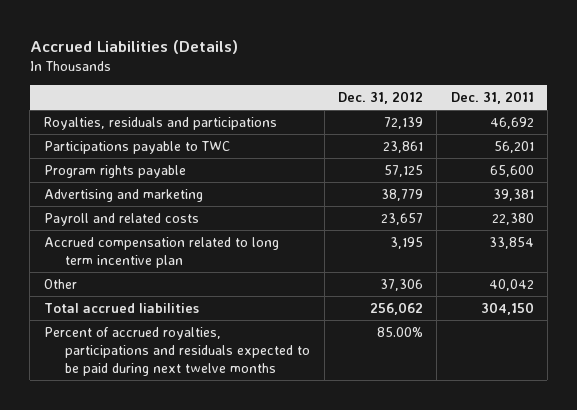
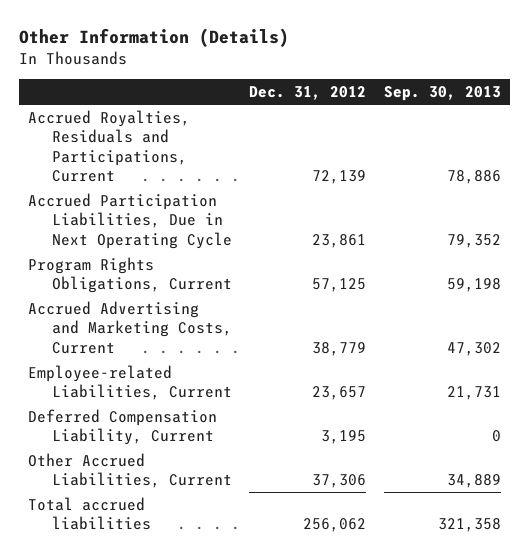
- Accrued Liabilities (Details)
+ Other Information (Details)
- | Dec. 31, 2012 | Dec. 31, 2011
+ | Dec. 31, 2012 | Sep. 30, 2013
- Royalties, residuals and participations | 72,139 | 46,692
- Participations payable to TWC | 23,861 | 56,201
- Program rights payable | 57,125 | 65,600
- Advertising and marketing | 38,779 | 39,381
- Payroll and related costs | 23,657 | 22,380
- Accrued compensation related to long term incentive plan | 3,195 | 33,854
- Other | 37,306 | 40,042
+ Accrued Royalties, Residuals and Participations, Current | 72,139 | 78,886
+ Accrued Participation Liabilities, Due in Next Operating Cycle | 23,861 | 79,352
+ Program Rights Obligations, Current | 57,125 | 59,198
+ Accrued Advertising and Marketing Costs, Current | 38,779 | 47,302
+ Employee-related Liabilities, Current | 23,657 | 21,731
+ Deferred Compensation Liability, Current | 3,195 | 0
+ Other Accrued Liabilities, Current | 37,306 | 34,889
- Percent of accrued royalties, participations and residuals expected to be paid during next twelve months | 85.00% |

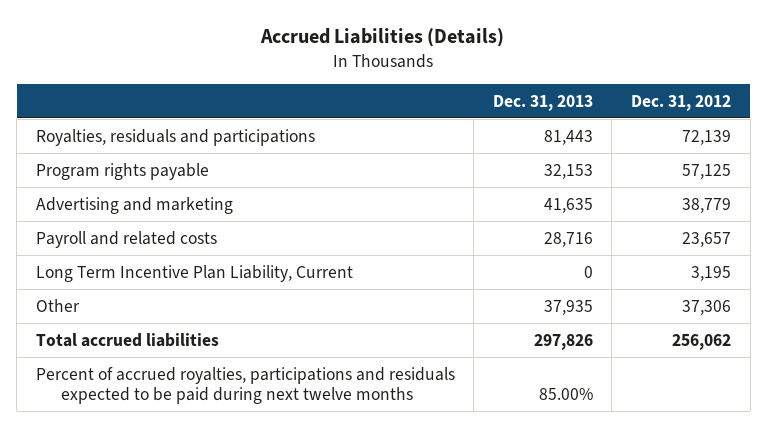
- Other Information (Details)
+ Accrued Liabilities (Details)
- | Dec. 31, 2012 | Sep. 30, 2013
+ | Dec. 31, 2013 | Dec. 31, 2012
- Accrued Royalties, Residuals and Participations, Current | 72,139 | 78,886
- Accrued Participation Liabilities, Due in Next Operating Cycle | 23,861 | 79,352
- Program Rights Obligations, Current | 57,125 | 59,198
- Accrued Advertising and Marketing Costs, Current | 38,779 | 47,302
- Employee-related Liabilities, Current | 23,657 | 21,731
- Deferred Compensation Liability, Current | 3,195 | 0
- Other Accrued Liabilities, Current | 37,306 | 34,889
+ Royalties, residuals and participations | 81,443 | 72,139
+ Program rights payable | 32,153 | 57,125
+ Advertising and marketing | 41,635 | 38,779
+ Payroll and related costs | 28,716 | 23,657
+ Long Term Incentive Plan Liability, Current | 0 | 3,195
+ Other | 37,935 | 37,306
+ Percent of accrued royalties, participations and residuals expected to be paid during next twelve months | 85.00% |

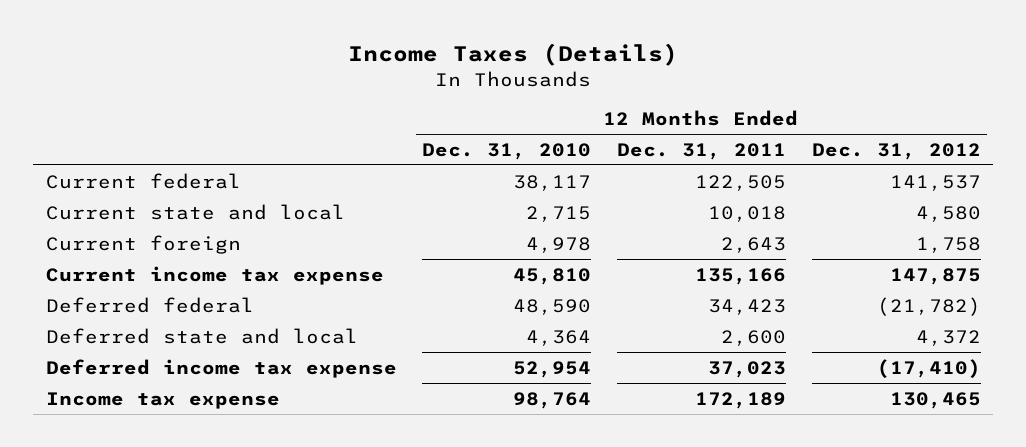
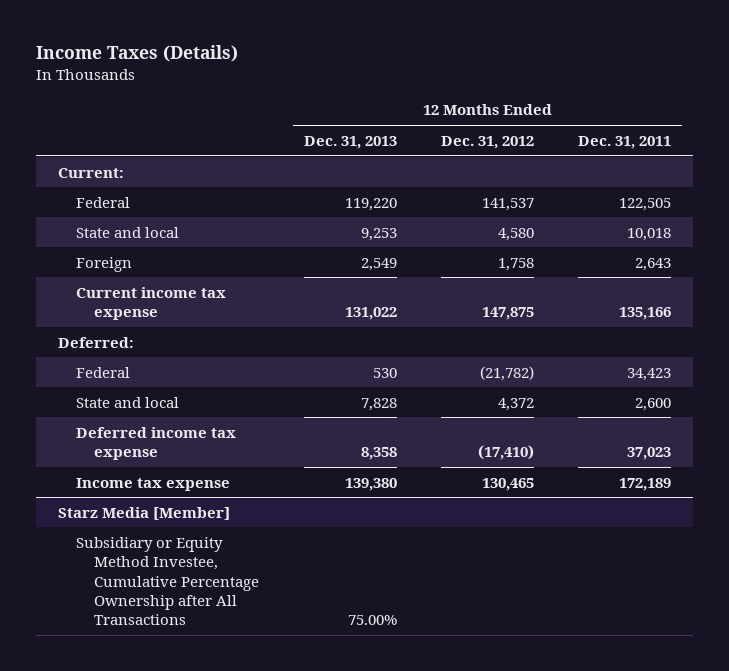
- | 12 Months Ended Dec. 31, 2010 | 12 Months Ended Dec. 31, 2011 | 12 Months Ended Dec. 31, 2012
+ | 12 Months Ended Dec. 31, 2013 | 12 Months Ended Dec. 31, 2012 | 12 Months Ended Dec. 31, 2011
- Current federal | 38,117 | 122,505 | 141,537
- Current state and local | 2,715 | 10,018 | 4,580
- Current foreign | 4,978 | 2,643 | 1,758
+ Current:
+ Federal | 119,220 | 141,537 | 122,505
+ State and local | 9,253 | 4,580 | 10,018
+ Foreign | 2,549 | 1,758 | 2,643
- Deferred federal | 48,590 | 34,423 | (21,782)
- Deferred state and local | 4,364 | 2,600 | 4,372
+ Deferred:
+ Federal | 530 | (21,782) | 34,423
+ State and local | 7,828 | 4,372 | 2,600
+ Starz Media [Member]
+ Subsidiary or Equity Method Investee, Cumulative Percentage Ownership after All Transactions | 75.00% | |

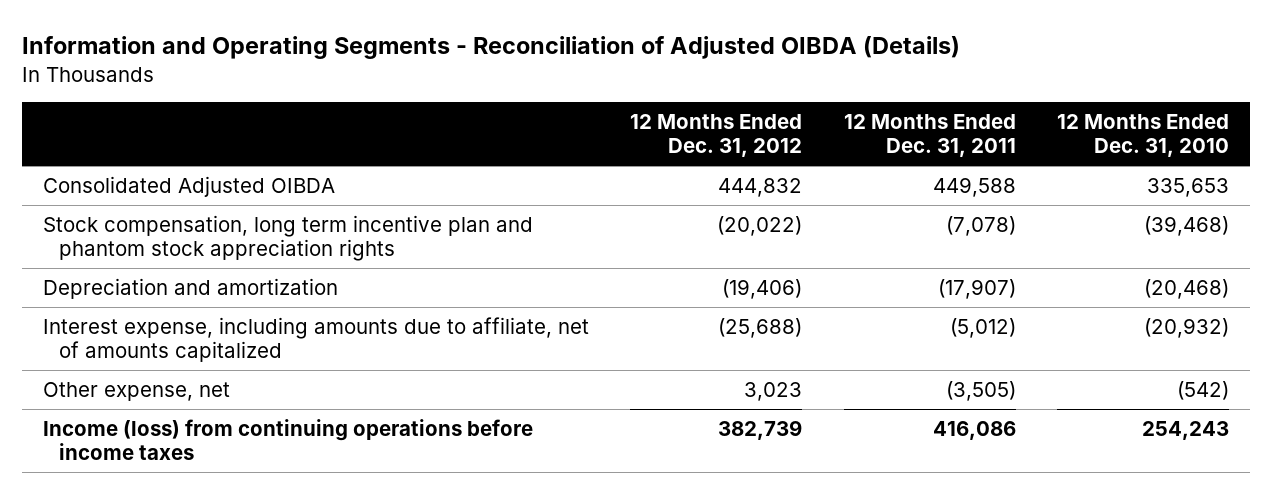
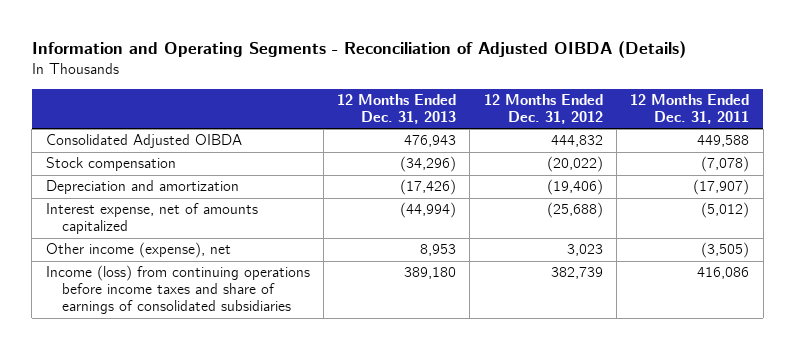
- | 12 Months Ended Dec. 31, 2012 | 12 Months Ended Dec. 31, 2011 | 12 Months Ended Dec. 31, 2010
+ | 12 Months Ended Dec. 31, 2013 | 12 Months Ended Dec. 31, 2012 | 12 Months Ended Dec. 31, 2011
- Stock compensation, long term incentive plan and phantom stock appreciation rights | (20,022) | (7,078) | (39,468)
+ Stock compensation | (34,296) | (20,022) | (7,078)
- Interest expense, including amounts due to affiliate, net of amounts capitalized | (25,688) | (5,012) | (20,932)
- Other expense, net | 3,023 | (3,505) | (542)
- Income (loss) from continuing operations before income taxes | 382,739 | 416,086 | 254,243
+ Interest expense, net of amounts capitalized | (44,994) | (25,688) | (5,012)
+ Other income (expense), net | 8,953 | 3,023 | (3,505)
+ Income (loss) from continuing operations before income taxes and share of earnings of consolidated subsidiaries | 389,180 | 382,739 | 416,086

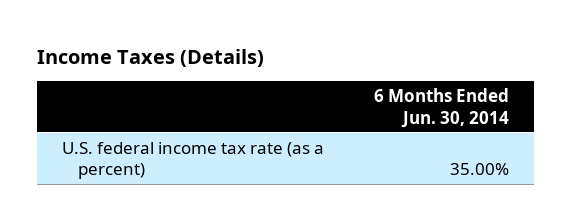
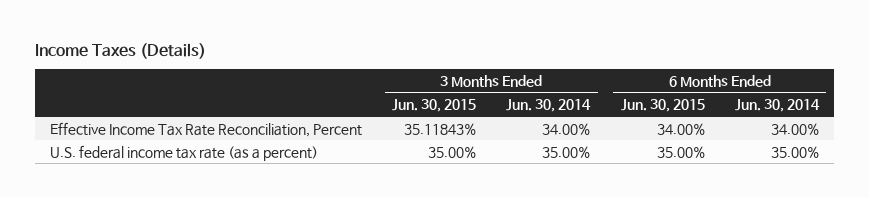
- | 6 Months Ended Jun. 30, 2014
+ | 3 Months Ended Jun. 30, 2015 | 3 Months Ended Jun. 30, 2014 | 6 Months Ended Jun. 30, 2015 | 6 Months Ended Jun. 30, 2014
+ Effective Income Tax Rate Reconciliation, Percent | 35.11843% | 34.00% | 34.00% | 34.00%

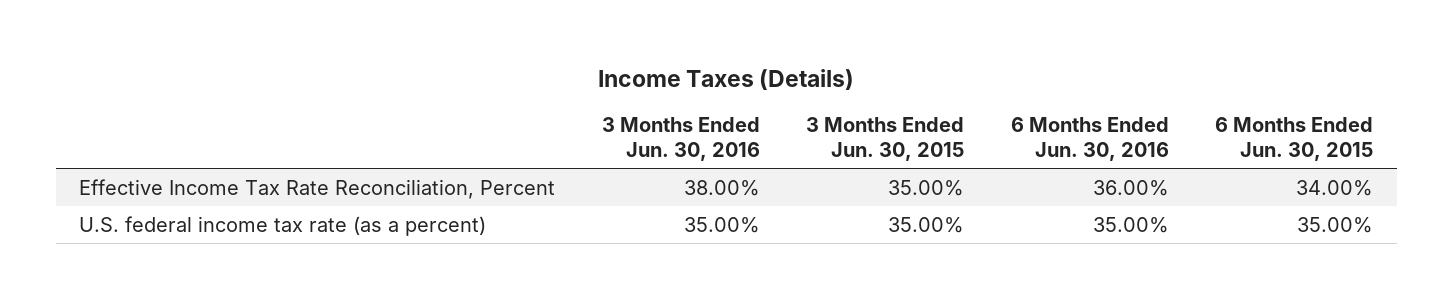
- | 3 Months Ended Jun. 30, 2015 | 3 Months Ended Jun. 30, 2014 | 6 Months Ended Jun. 30, 2015 | 6 Months Ended Jun. 30, 2014
+ | 3 Months Ended Jun. 30, 2016 | 3 Months Ended Jun. 30, 2015 | 6 Months Ended Jun. 30, 2016 | 6 Months Ended Jun. 30, 2015
- Effective Income Tax Rate Reconciliation, Percent | 35.11843% | 34.00% | 34.00% | 34.00%
+ Effective Income Tax Rate Reconciliation, Percent | 38.00% | 35.00% | 36.00% | 34.00%

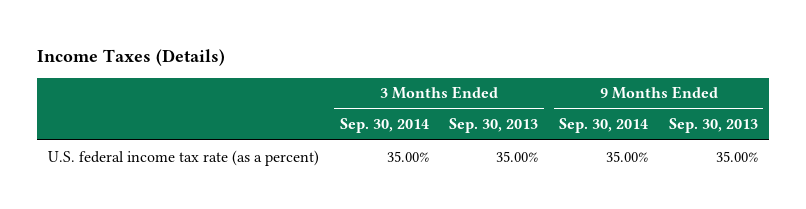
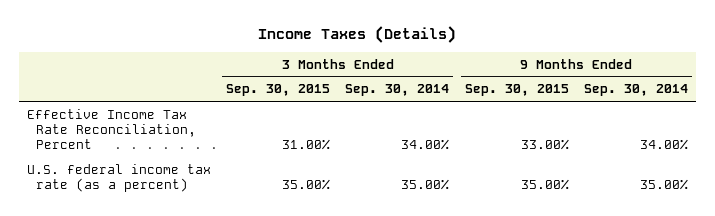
- | 3 Months Ended Sep. 30, 2014 | 3 Months Ended Sep. 30, 2013 | 9 Months Ended Sep. 30, 2014 | 9 Months Ended Sep. 30, 2013
+ | 3 Months Ended Sep. 30, 2015 | 3 Months Ended Sep. 30, 2014 | 9 Months Ended Sep. 30, 2015 | 9 Months Ended Sep. 30, 2014
+ Effective Income Tax Rate Reconciliation, Percent | 31.00% | 34.00% | 33.00% | 34.00%

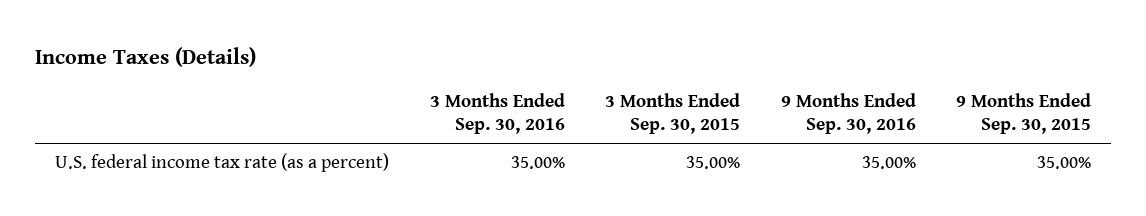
- | 3 Months Ended Sep. 30, 2015 | 3 Months Ended Sep. 30, 2014 | 9 Months Ended Sep. 30, 2015 | 9 Months Ended Sep. 30, 2014
+ | 3 Months Ended Sep. 30, 2016 | 3 Months Ended Sep. 30, 2015 | 9 Months Ended Sep. 30, 2016 | 9 Months Ended Sep. 30, 2015
- Effective Income Tax Rate Reconciliation, Percent | 31.00% | 34.00% | 33.00% | 34.00%

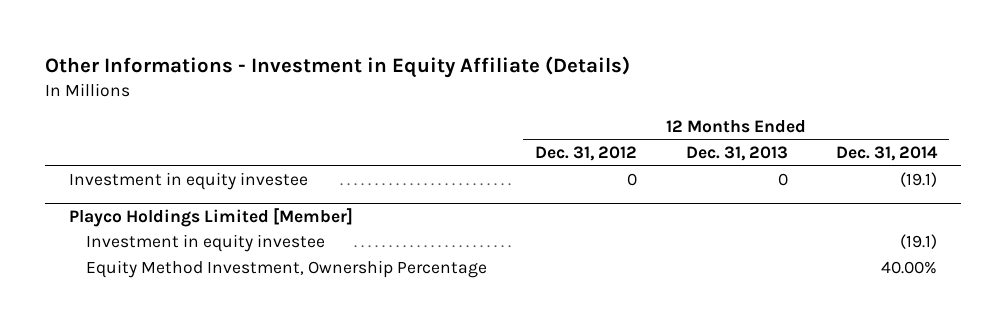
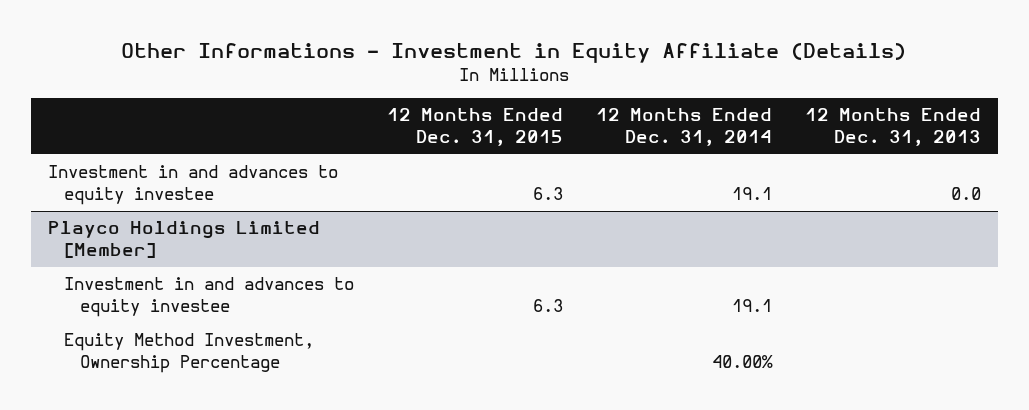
- | 12 Months Ended Dec. 31, 2012 | 12 Months Ended Dec. 31, 2013 | 12 Months Ended Dec. 31, 2014
+ | 12 Months Ended Dec. 31, 2015 | 12 Months Ended Dec. 31, 2014 | 12 Months Ended Dec. 31, 2013
- Investment in equity investee | 0 | 0 | (19.1)
+ Investment in and advances to equity investee | 6.3 | 19.1 | 0.0
@ Playco Holdings Limited [Member]
- Investment in equity investee | | | (19.1)
+ Investment in and advances to equity investee | 6.3 | 19.1 |

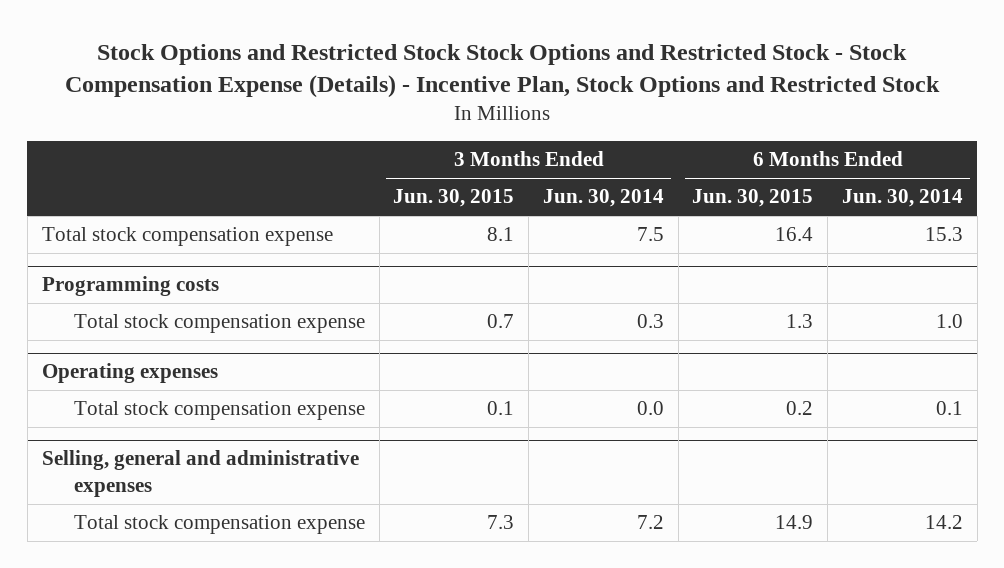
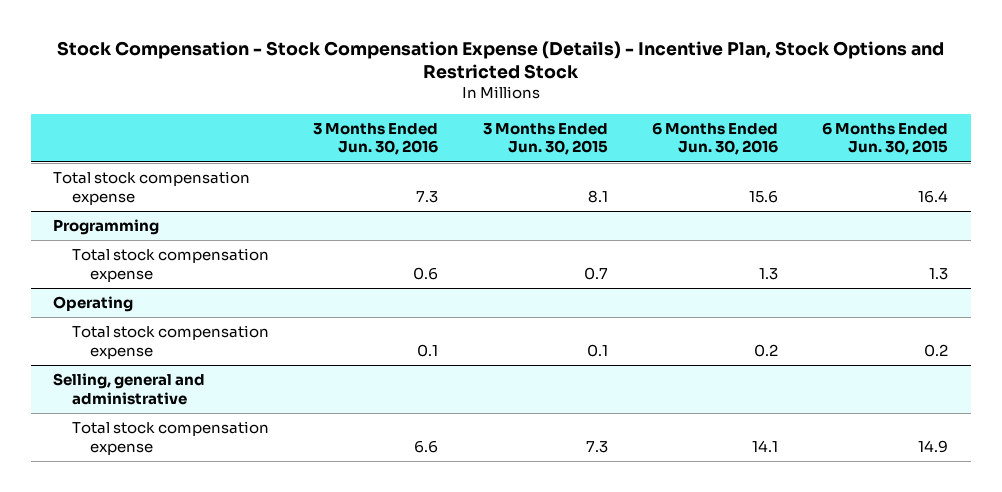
- Stock Options and Restricted Stock Stock Options and Restricted Stock - Stock Compensation Expense (Details) - Incentive Plan, Stock Options and Restricted Stock
+ Stock Compensation - Stock Compensation Expense (Details) - Incentive Plan, Stock Options and Restricted Stock
- | 3 Months Ended Jun. 30, 2015 | 3 Months Ended Jun. 30, 2014 | 6 Months Ended Jun. 30, 2015 | 6 Months Ended Jun. 30, 2014
+ | 3 Months Ended Jun. 30, 2016 | 3 Months Ended Jun. 30, 2015 | 6 Months Ended Jun. 30, 2016 | 6 Months Ended Jun. 30, 2015
- Programming costs
+ Programming
- Operating expenses
+ Operating
- Selling, general and administrative expenses
+ Selling, general and administrative

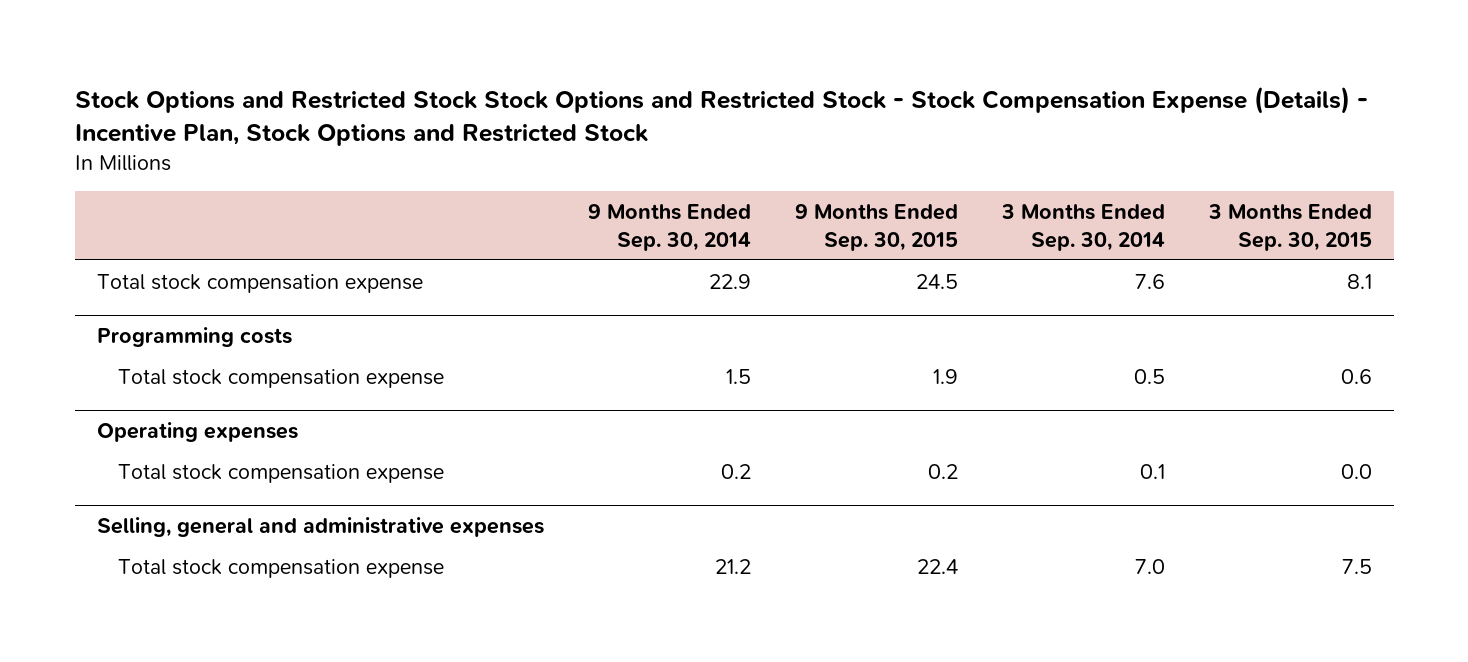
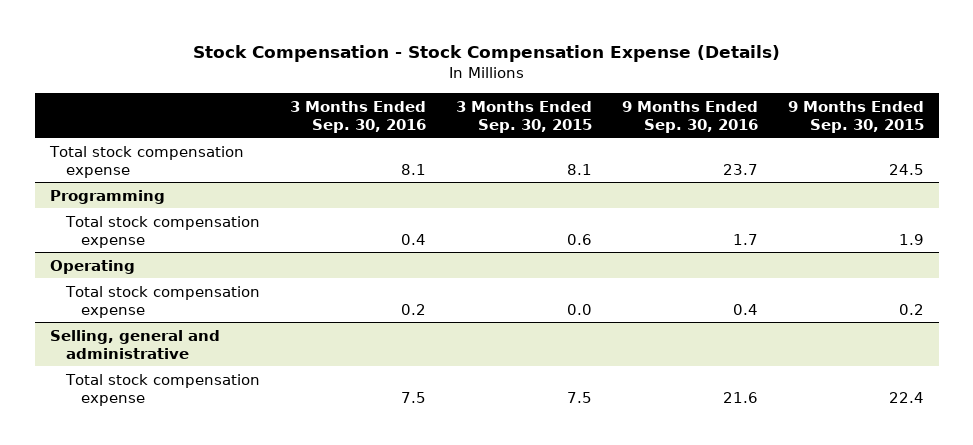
- Stock Options and Restricted Stock Stock Options and Restricted Stock - Stock Compensation Expense (Details) - Incentive Plan, Stock Options and Restricted Stock
+ Stock Compensation - Stock Compensation Expense (Details)
- | 9 Months Ended Sep. 30, 2014 | 9 Months Ended Sep. 30, 2015 | 3 Months Ended Sep. 30, 2014 | 3 Months Ended Sep. 30, 2015
+ | 3 Months Ended Sep. 30, 2016 | 3 Months Ended Sep. 30, 2015 | 9 Months Ended Sep. 30, 2016 | 9 Months Ended Sep. 30, 2015
- Programming costs
+ Programming
- Operating expenses
+ Operating
- Selling, general and administrative expenses
+ Selling, general and administrative

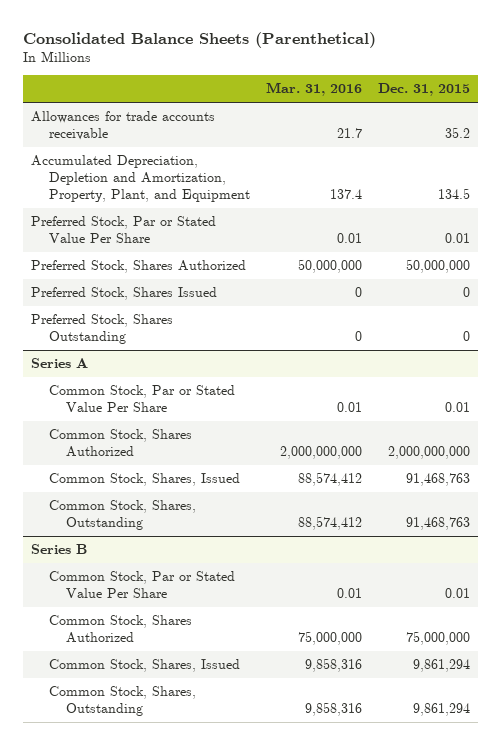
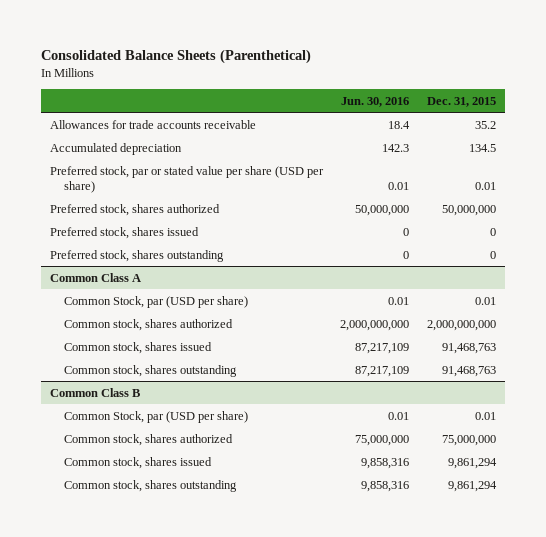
- | Mar. 31, 2016 | Dec. 31, 2015
+ | Jun. 30, 2016 | Dec. 31, 2015
- Accumulated Depreciation, Depletion and Amortization, Property, Plant, and Equipment | 137.4 | 134.5
- Preferred Stock, Par or Stated Value Per Share | 0.01 | 0.01
- Preferred Stock, Shares Authorized | 50,000,000 | 50,000,000
- Preferred Stock, Shares Issued | 0 | 0
- Preferred Stock, Shares Outstanding | 0 | 0
- Series A
- Common Stock, Par or Stated Value Per Share | 0.01 | 0.01
- Common Stock, Shares Authorized | 2,000,000,000 | 2,000,000,000
- Common Stock, Shares, Issued | 88,574,412 | 91,468,763
- Common Stock, Shares, Outstanding | 88,574,412 | 91,468,763
- Series B
- Common Stock, Par or Stated Value Per Share | 0.01 | 0.01
- Common Stock, Shares Authorized | 75,000,000 | 75,000,000
- Common Stock, Shares, Issued | 9,858,316 | 9,861,294
- Common Stock, Shares, Outstanding | 9,858,316 | 9,861,294
+ Accumulated depreciation | 142.3 | 134.5
+ Preferred stock, par or stated value per share (USD per share) | 0.01 | 0.01
+ Preferred stock, shares authorized | 50,000,000 | 50,000,000
+ Preferred stock, shares issued | 0 | 0
+ Preferred stock, shares outstanding | 0 | 0
+ Common Class A
+ Common Stock, par (USD per share) | 0.01 | 0.01
+ Common stock, shares authorized | 2,000,000,000 | 2,000,000,000
+ Common stock, shares issued | 87,217,109 | 91,468,763
+ Common stock, shares outstanding | 87,217,109 | 91,468,763
+ Common Class B
+ Common Stock, par (USD per share) | 0.01 | 0.01
+ Common stock, shares authorized | 75,000,000 | 75,000,000
+ Common stock, shares issued | 9,858,316 | 9,861,294
+ Common stock, shares outstanding | 9,858,316 | 9,861,294

